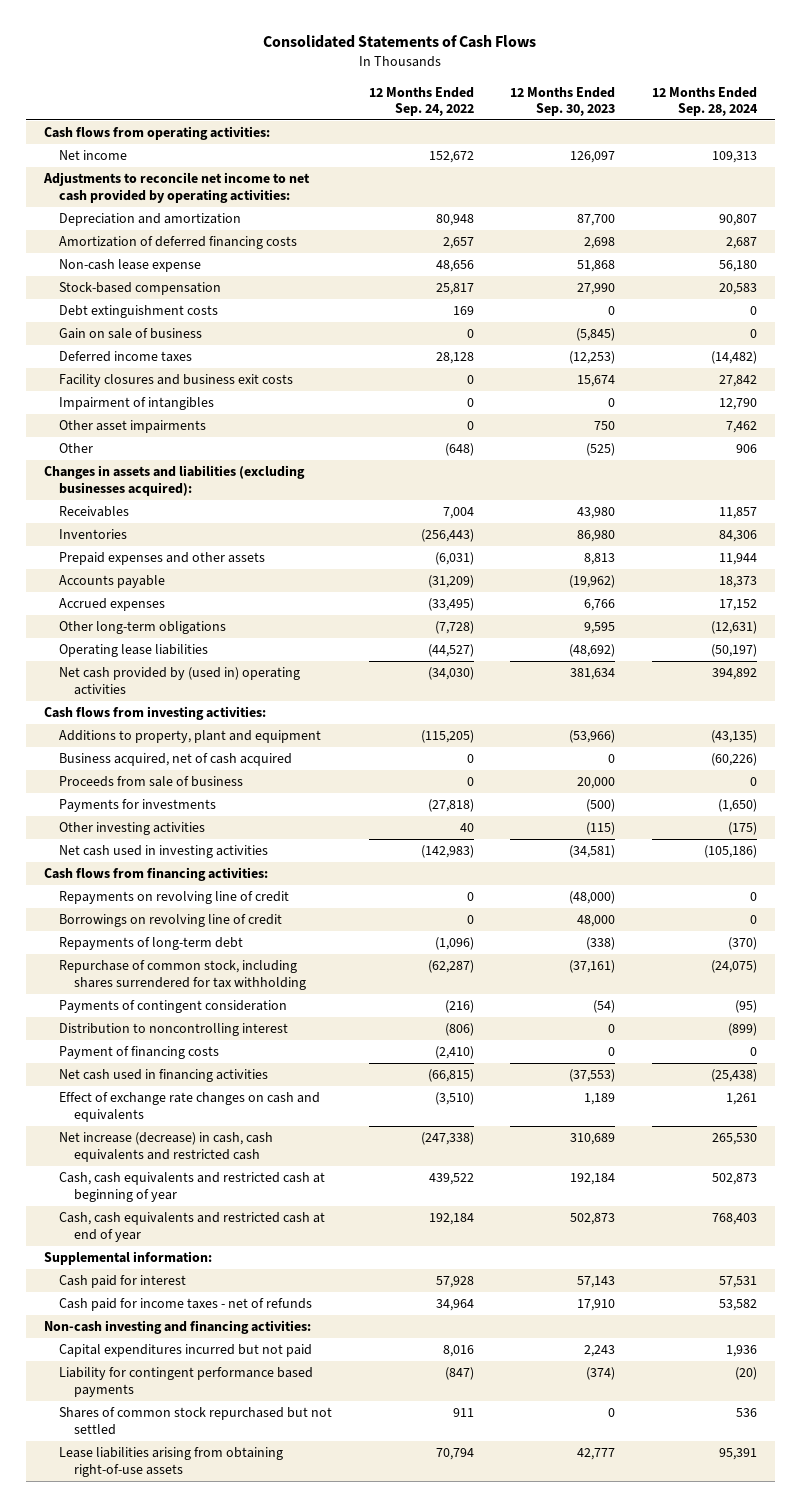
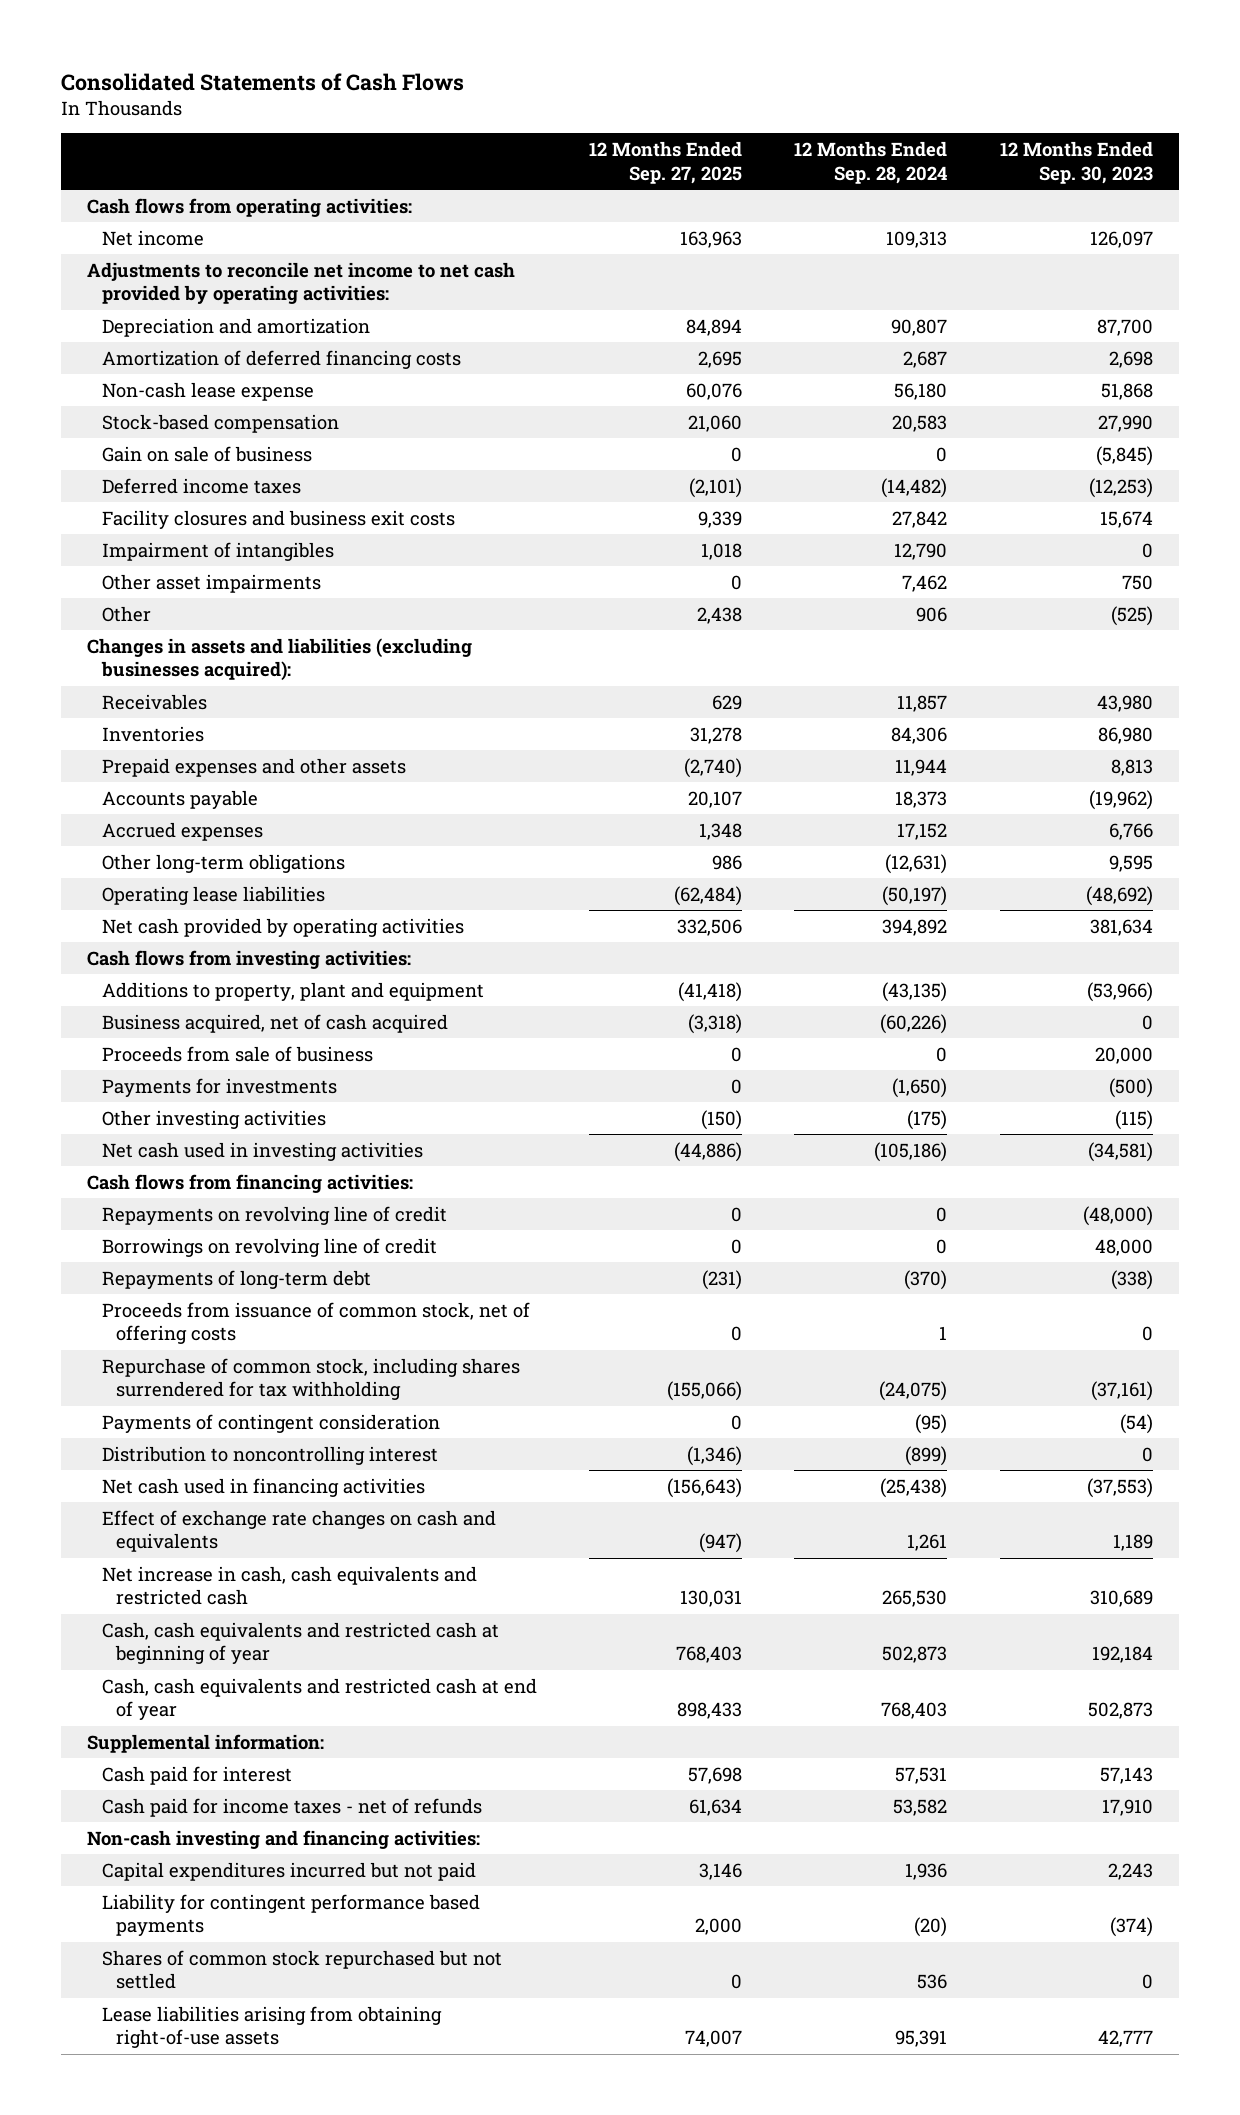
- | 12 Months Ended Sep. 24, 2022 | 12 Months Ended Sep. 30, 2023 | 12 Months Ended Sep. 28, 2024
+ | 12 Months Ended Sep. 27, 2025 | 12 Months Ended Sep. 28, 2024 | 12 Months Ended Sep. 30, 2023
- Debt extinguishment costs | 169 | 0 | 0
- Net cash provided by (used in) operating activities | (34,030) | 381,634 | 394,892
+ Net cash provided by operating activities | 332,506 | 394,892 | 381,634
+ Proceeds from issuance of common stock, net of offering costs | 0 | 1 | 0
- Payment of financing costs | (2,410) | 0 | 0
- Net increase (decrease) in cash, cash equivalents and restricted cash | (247,338) | 310,689 | 265,530
+ Net increase in cash, cash equivalents and restricted cash | 130,031 | 265,530 | 310,689

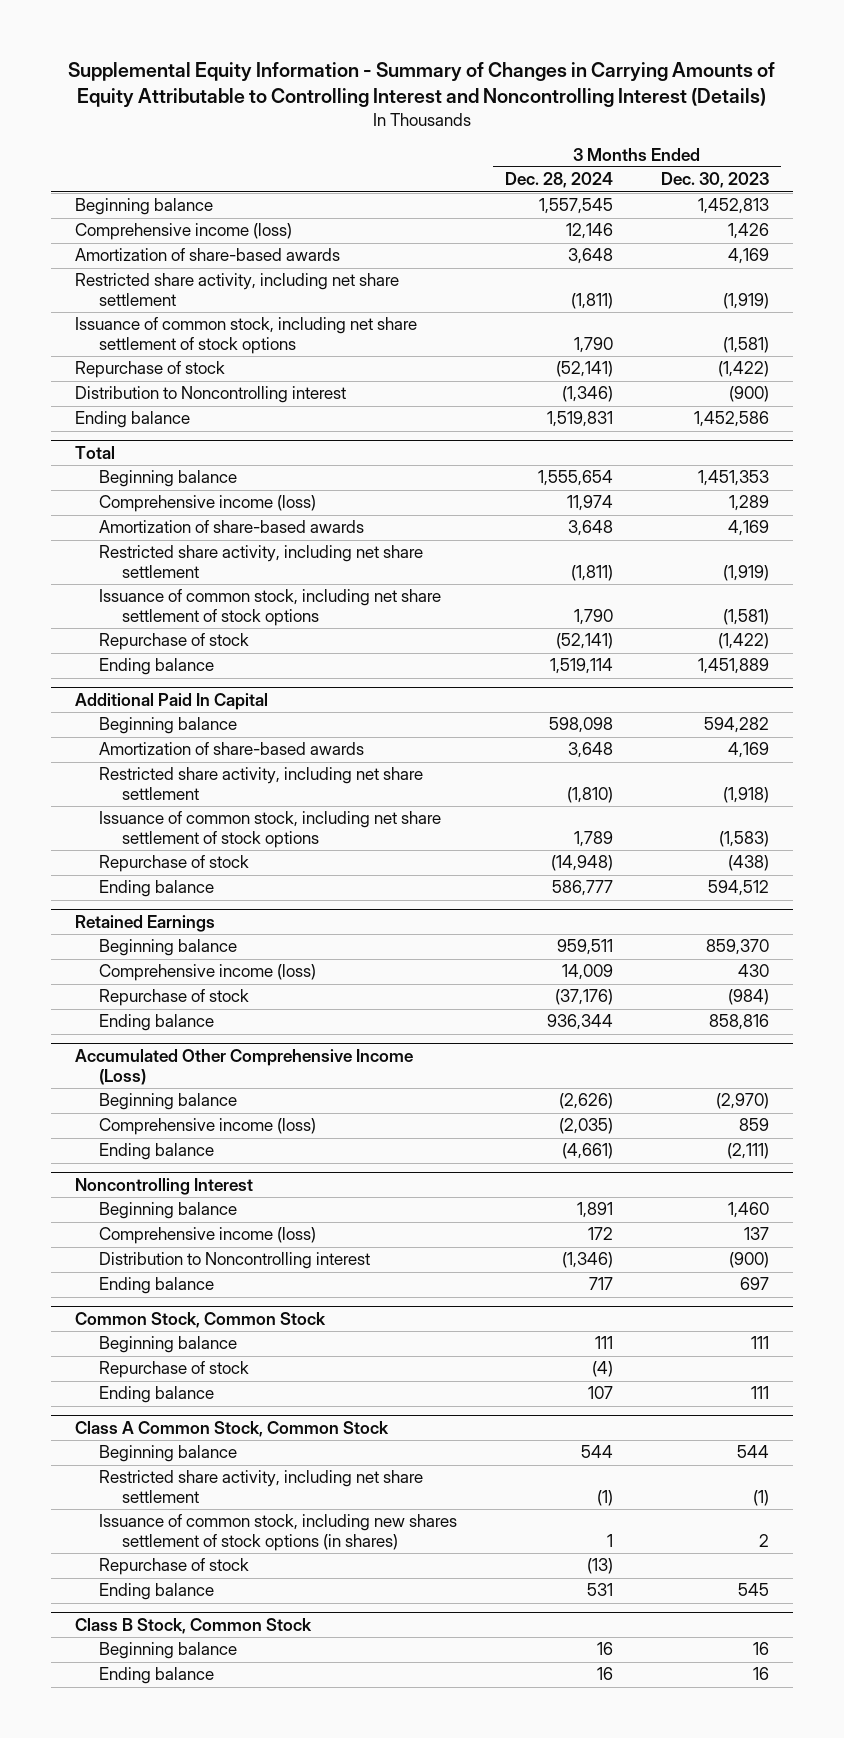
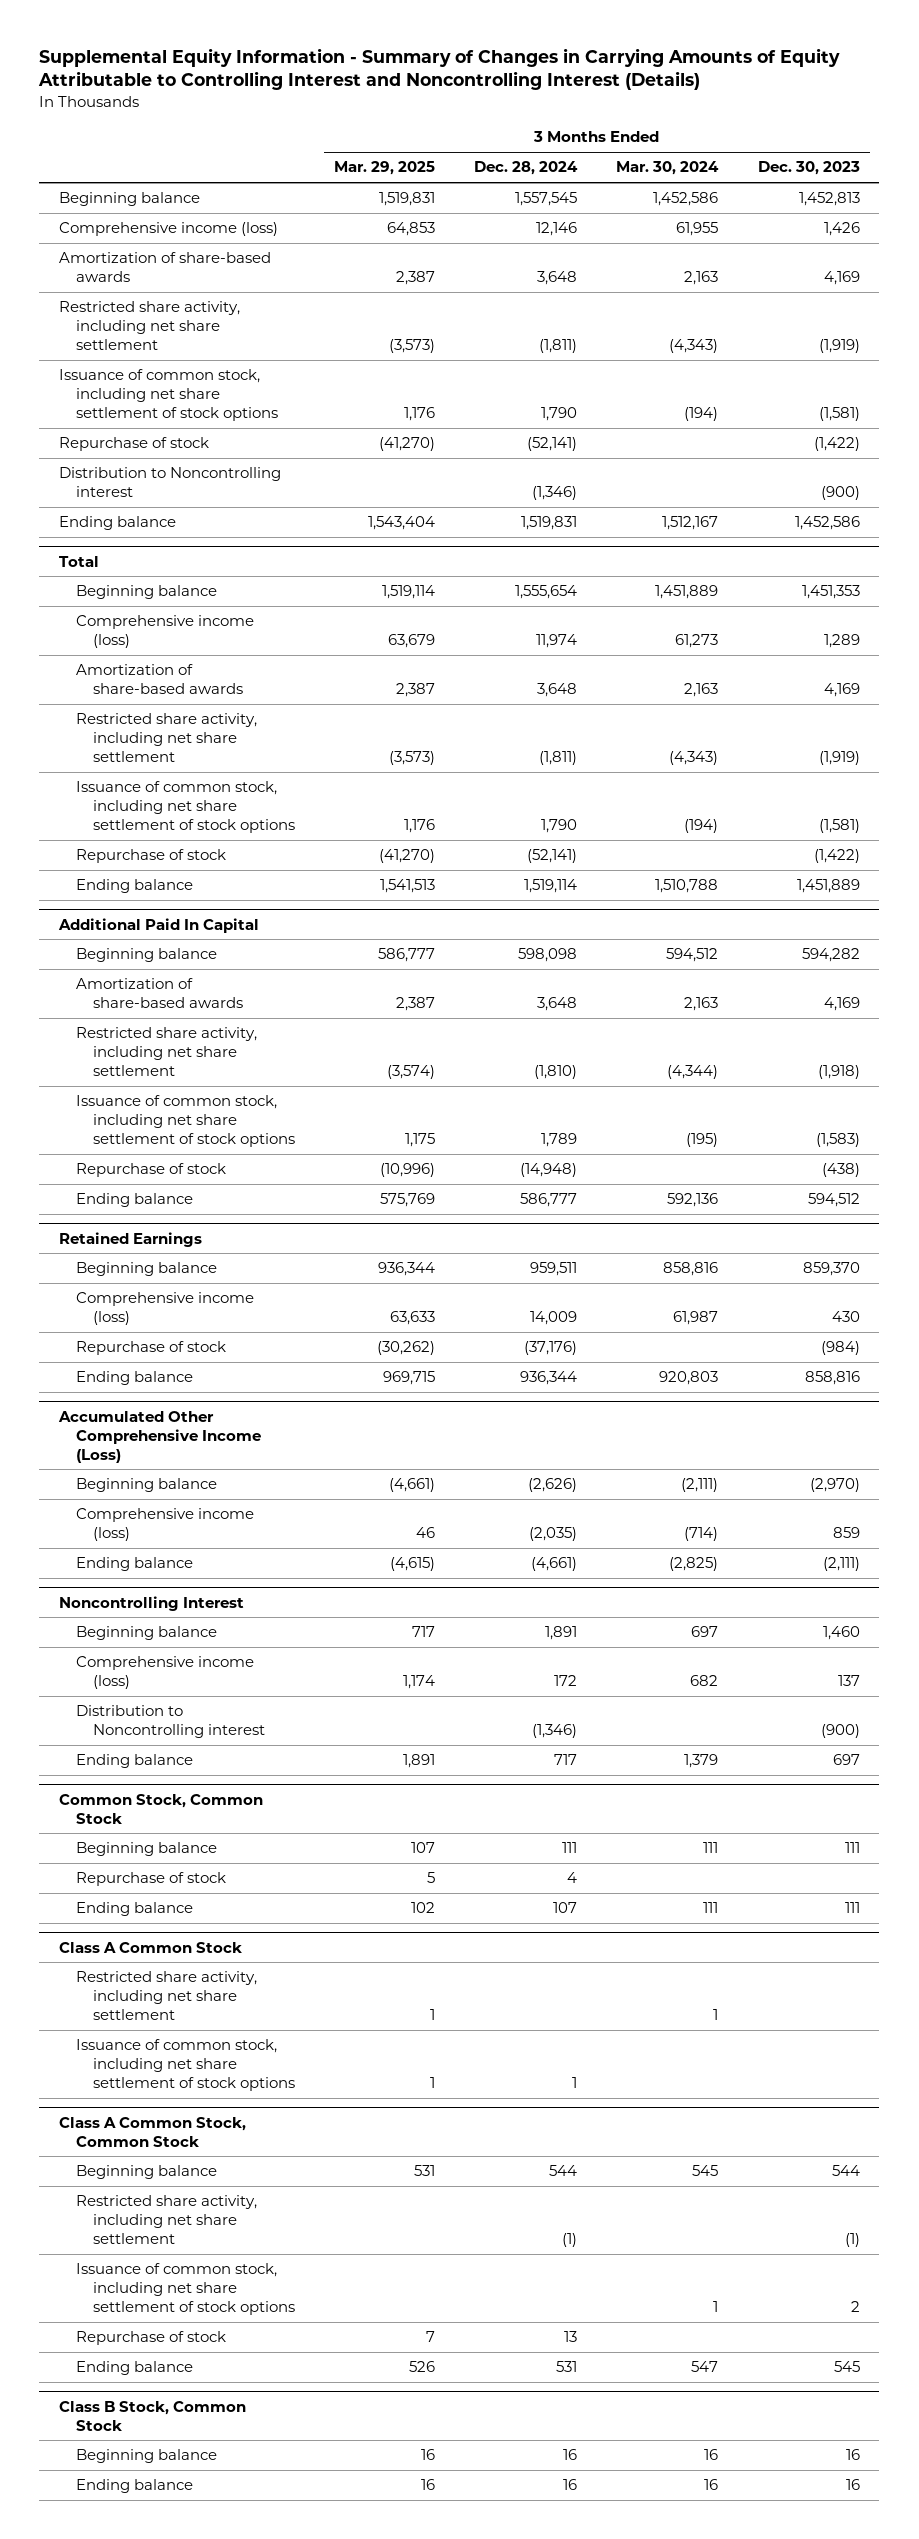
- | 3 Months Ended Dec. 28, 2024 | 3 Months Ended Dec. 30, 2023
+ | 3 Months Ended Mar. 29, 2025 | 3 Months Ended Dec. 28, 2024 | 3 Months Ended Mar. 30, 2024 | 3 Months Ended Dec. 30, 2023
@ Common Stock, Common Stock
- Repurchase of stock | (4) |
+ Repurchase of stock | 5 | 4 | |
+ Class A Common Stock
+ Restricted share activity, including net share settlement | 1 | | 1 |
+ Issuance of common stock, including net share settlement of stock options | 1 | 1 | |
@ Class A Common Stock, Common Stock
- Issuance of common stock, including new shares settlement of stock options (in shares) | 1 | 2
- Repurchase of stock | (13) |
+ Issuance of common stock, including net share settlement of stock options | | | 1 | 2
+ Repurchase of stock | 7 | 13 | |

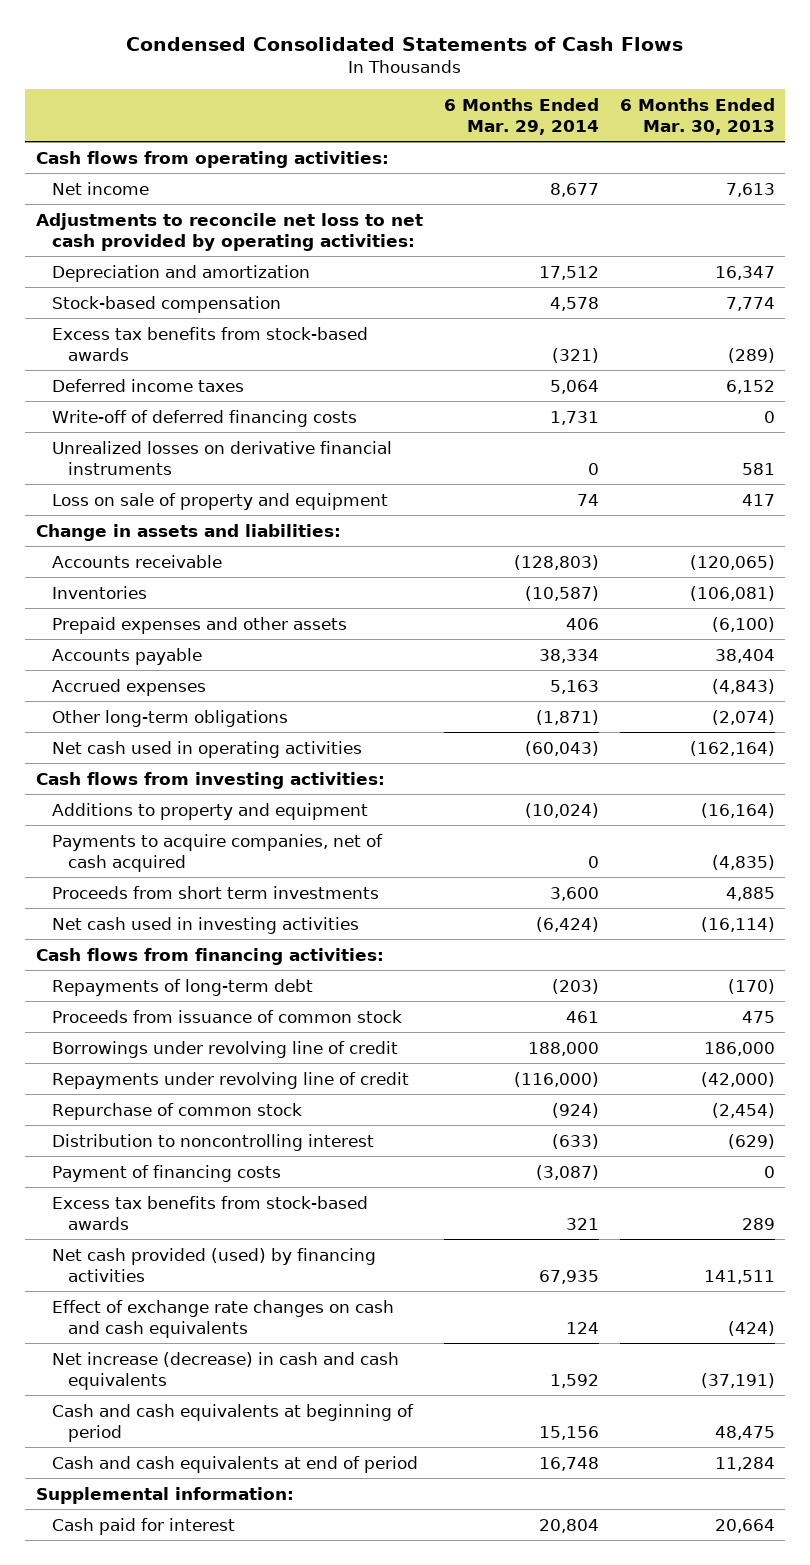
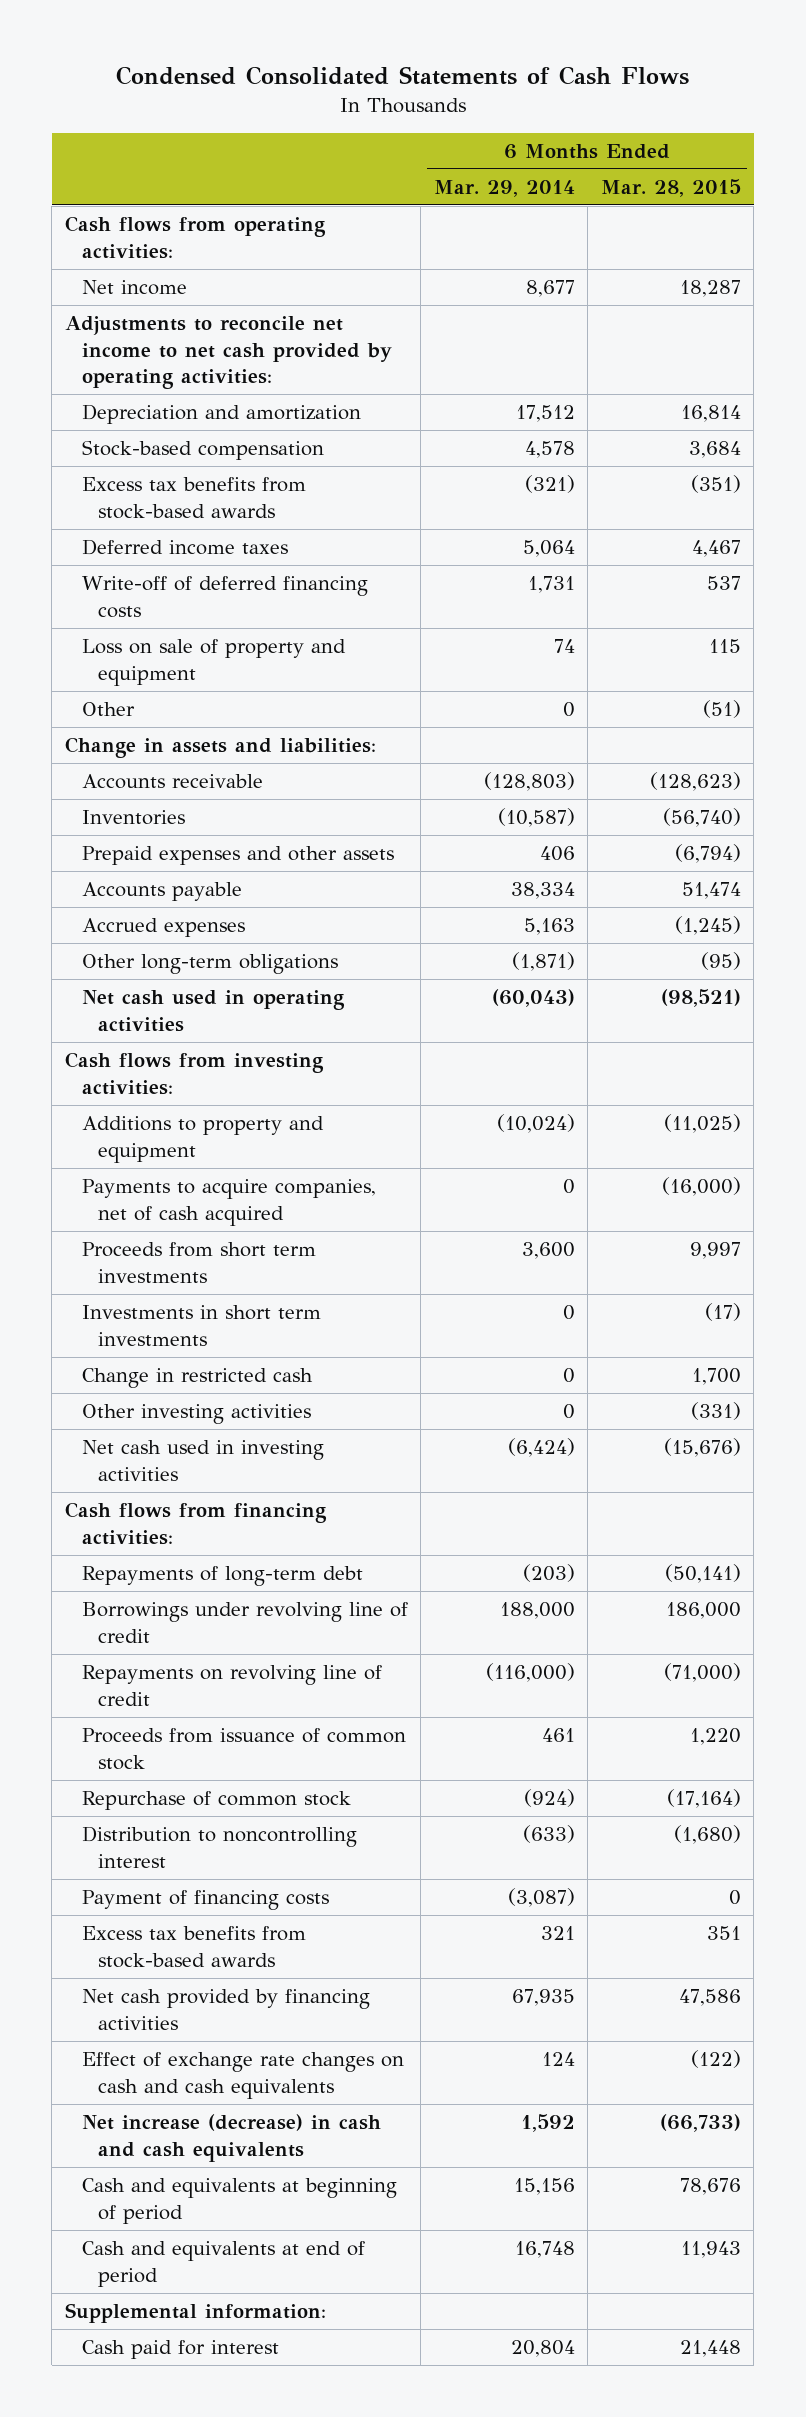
- | 6 Months Ended Mar. 29, 2014 | 6 Months Ended Mar. 30, 2013
+ | 6 Months Ended Mar. 29, 2014 | 6 Months Ended Mar. 28, 2015
- Adjustments to reconcile net loss to net cash provided by operating activities:
+ Adjustments to reconcile net income to net cash provided by operating activities:
- Unrealized losses on derivative financial instruments | 0 | 581
+ Other | 0 | (51)
+ Investments in short term investments | 0 | (17)
+ Change in restricted cash | 0 | 1,700
+ Other investing activities | 0 | (331)
- Repayments under revolving line of credit | (116,000) | (42,000)
+ Repayments on revolving line of credit | (116,000) | (71,000)
moved down: Proceeds from issuance of common stock | 461 | 1,220
- Net cash provided (used) by financing activities | 67,935 | 141,511
+ Net cash provided by financing activities | 67,935 | 47,586
- Cash and cash equivalents at beginning of period | 15,156 | 48,475
- Cash and cash equivalents at end of period | 16,748 | 11,284
+ Cash and equivalents at beginning of period | 15,156 | 78,676
+ Cash and equivalents at end of period | 16,748 | 11,943

